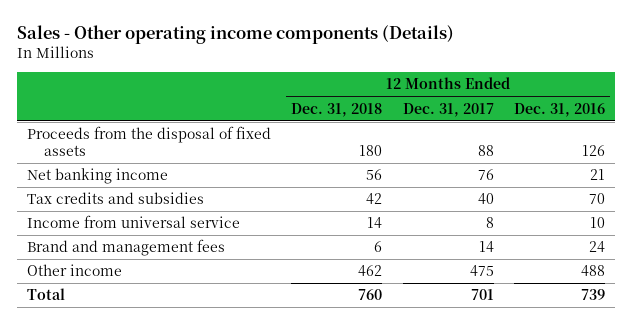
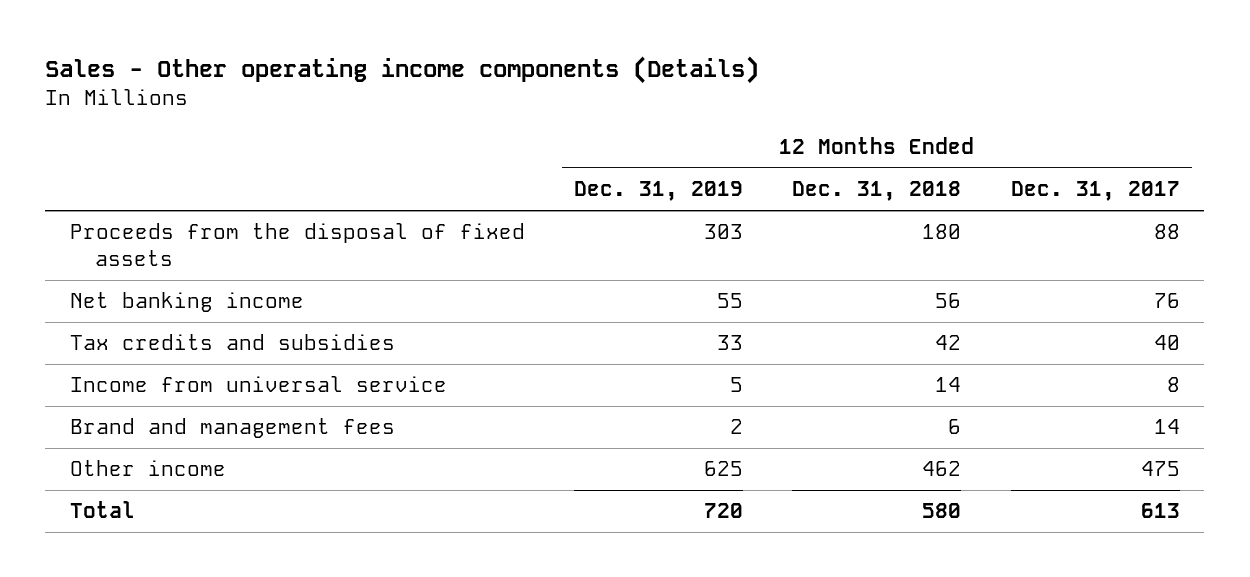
- | 12 Months Ended Dec. 31, 2018 | 12 Months Ended Dec. 31, 2017 | 12 Months Ended Dec. 31, 2016
+ | 12 Months Ended Dec. 31, 2019 | 12 Months Ended Dec. 31, 2018 | 12 Months Ended Dec. 31, 2017
- Total | 760 | 701 | 739
+ Total | 720 | 580 | 613

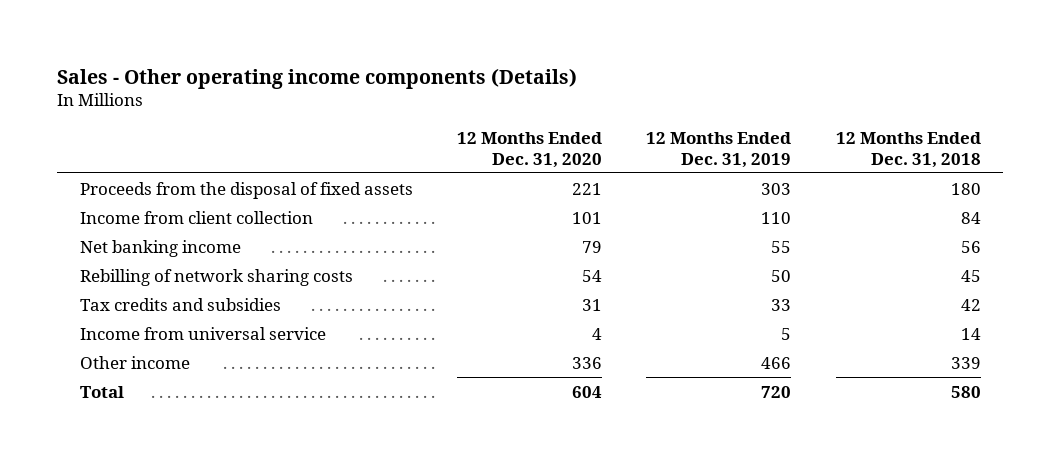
- | 12 Months Ended Dec. 31, 2019 | 12 Months Ended Dec. 31, 2018 | 12 Months Ended Dec. 31, 2017
+ | 12 Months Ended Dec. 31, 2020 | 12 Months Ended Dec. 31, 2019 | 12 Months Ended Dec. 31, 2018
+ Income from client collection | 101 | 110 | 84
+ Rebilling of network sharing costs | 54 | 50 | 45
- Brand and management fees | 2 | 6 | 14
- Other income | 625 | 462 | 475
+ Other income | 336 | 466 | 339

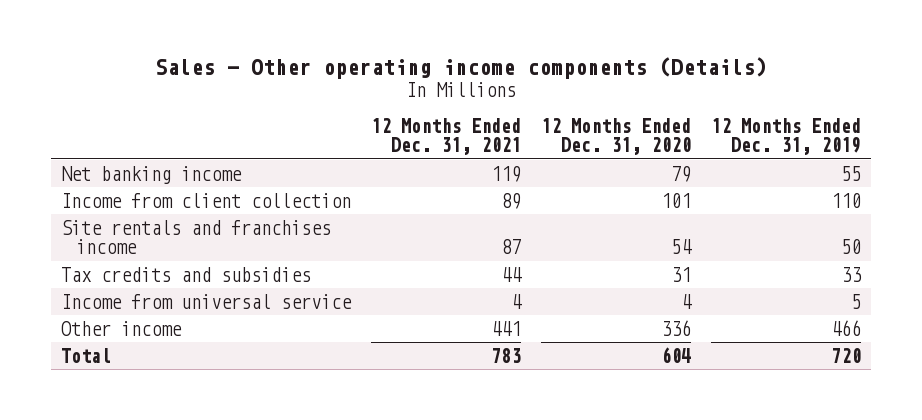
- | 12 Months Ended Dec. 31, 2020 | 12 Months Ended Dec. 31, 2019 | 12 Months Ended Dec. 31, 2018
+ | 12 Months Ended Dec. 31, 2021 | 12 Months Ended Dec. 31, 2020 | 12 Months Ended Dec. 31, 2019
- Proceeds from the disposal of fixed assets | 221 | 303 | 180
- Rebilling of network sharing costs | 54 | 50 | 45
moved down: Income from client collection | 89 | 101 | 110
+ Site rentals and franchises income | 87 | 54 | 50

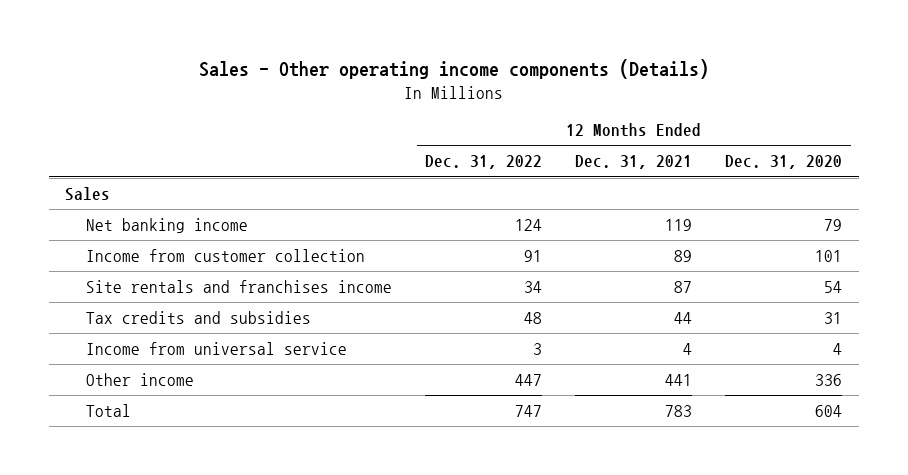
- | 12 Months Ended Dec. 31, 2021 | 12 Months Ended Dec. 31, 2020 | 12 Months Ended Dec. 31, 2019
+ | 12 Months Ended Dec. 31, 2022 | 12 Months Ended Dec. 31, 2021 | 12 Months Ended Dec. 31, 2020
+ Sales
- Income from client collection | 89 | 101 | 110
+ Income from customer collection | 91 | 89 | 101

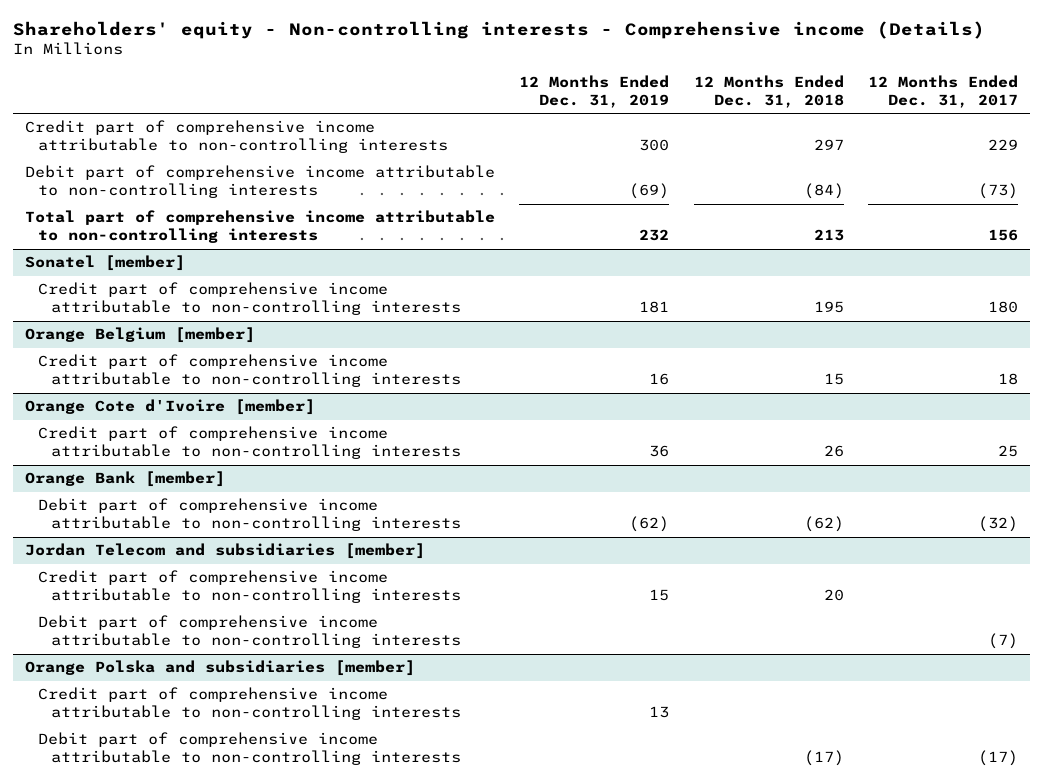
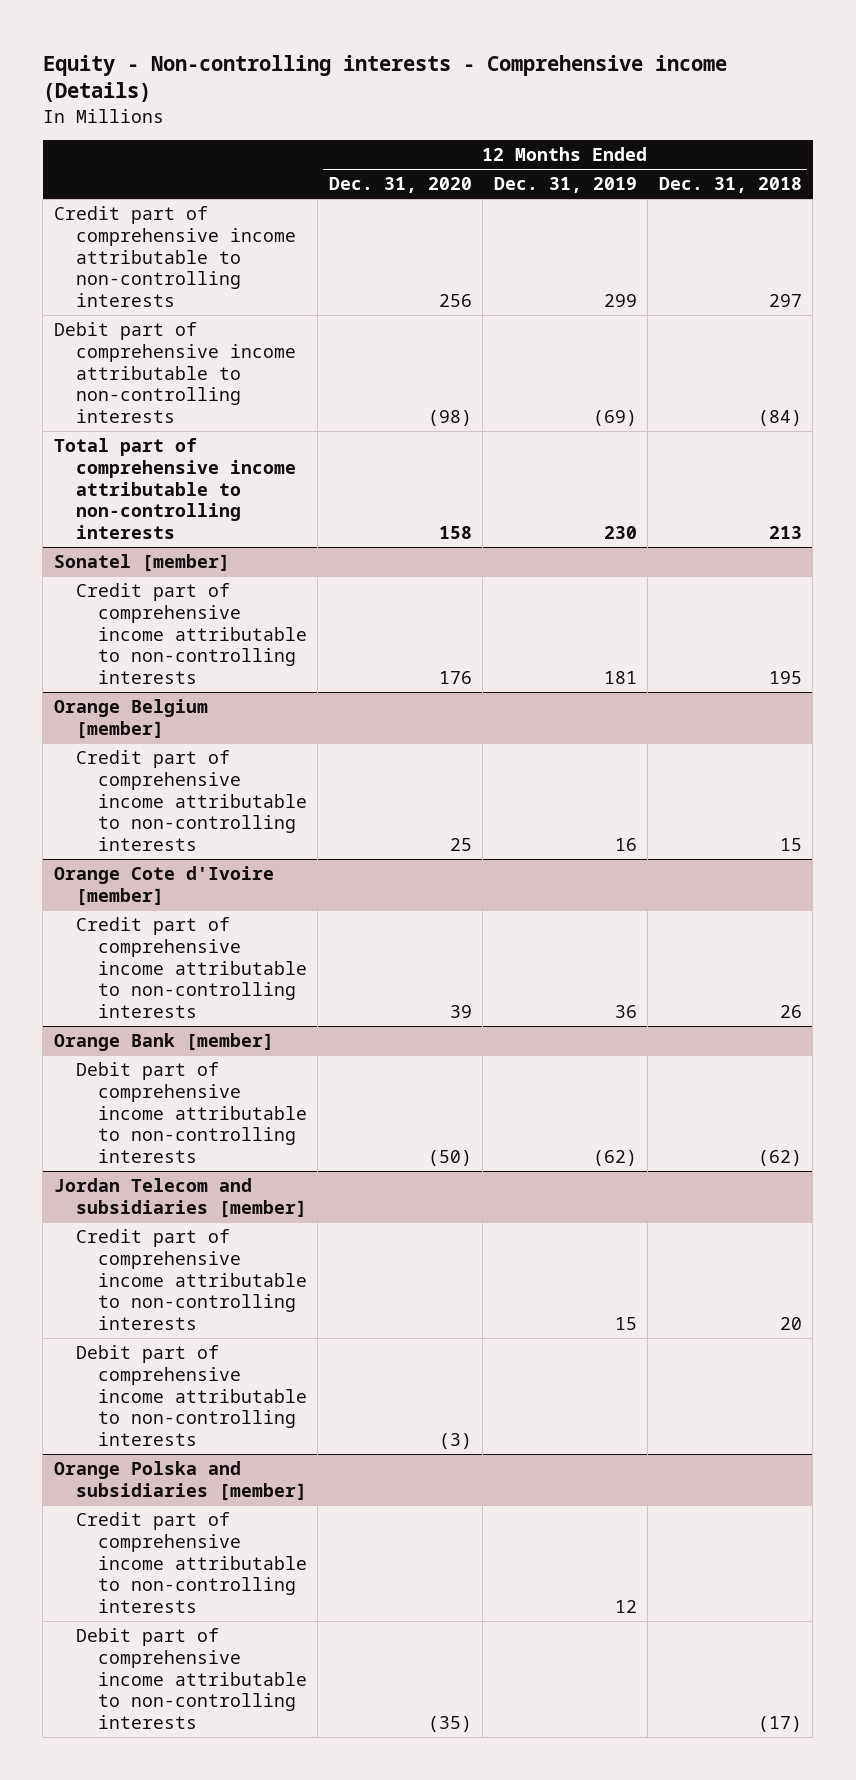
- Shareholders' equity - Non-controlling interests - Comprehensive income (Details)
+ Equity - Non-controlling interests - Comprehensive income (Details)
- | 12 Months Ended Dec. 31, 2019 | 12 Months Ended Dec. 31, 2018 | 12 Months Ended Dec. 31, 2017
+ | 12 Months Ended Dec. 31, 2020 | 12 Months Ended Dec. 31, 2019 | 12 Months Ended Dec. 31, 2018
- Credit part of comprehensive income attributable to non-controlling interests | 300 | 297 | 229
+ Credit part of comprehensive income attributable to non-controlling interests | 256 | 299 | 297
- Total part of comprehensive income attributable to non-controlling interests | 232 | 213 | 156
+ Total part of comprehensive income attributable to non-controlling interests | 158 | 230 | 213
@ Orange Polska and subsidiaries [member]
- Credit part of comprehensive income attributable to non-controlling interests | 13 | |
+ Credit part of comprehensive income attributable to non-controlling interests | | 12 |

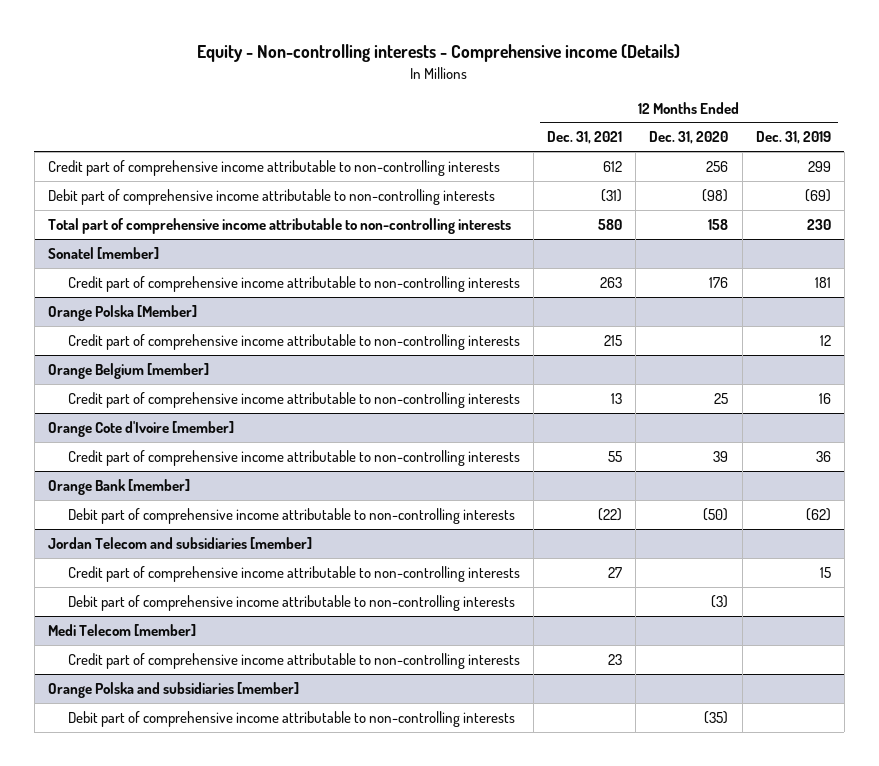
- | 12 Months Ended Dec. 31, 2020 | 12 Months Ended Dec. 31, 2019 | 12 Months Ended Dec. 31, 2018
+ | 12 Months Ended Dec. 31, 2021 | 12 Months Ended Dec. 31, 2020 | 12 Months Ended Dec. 31, 2019
+ Orange Polska [Member]
+ Credit part of comprehensive income attributable to non-controlling interests | 215 | | 12
+ Medi Telecom [member]
+ Credit part of comprehensive income attributable to non-controlling interests | 23 | |
@ Orange Polska and subsidiaries [member]
- Credit part of comprehensive income attributable to non-controlling interests | | 12 |

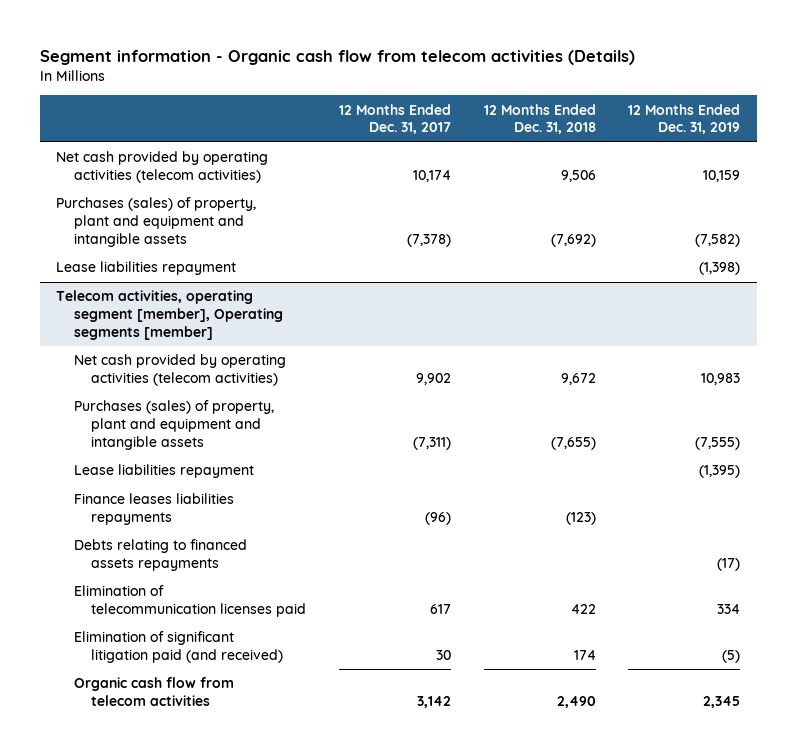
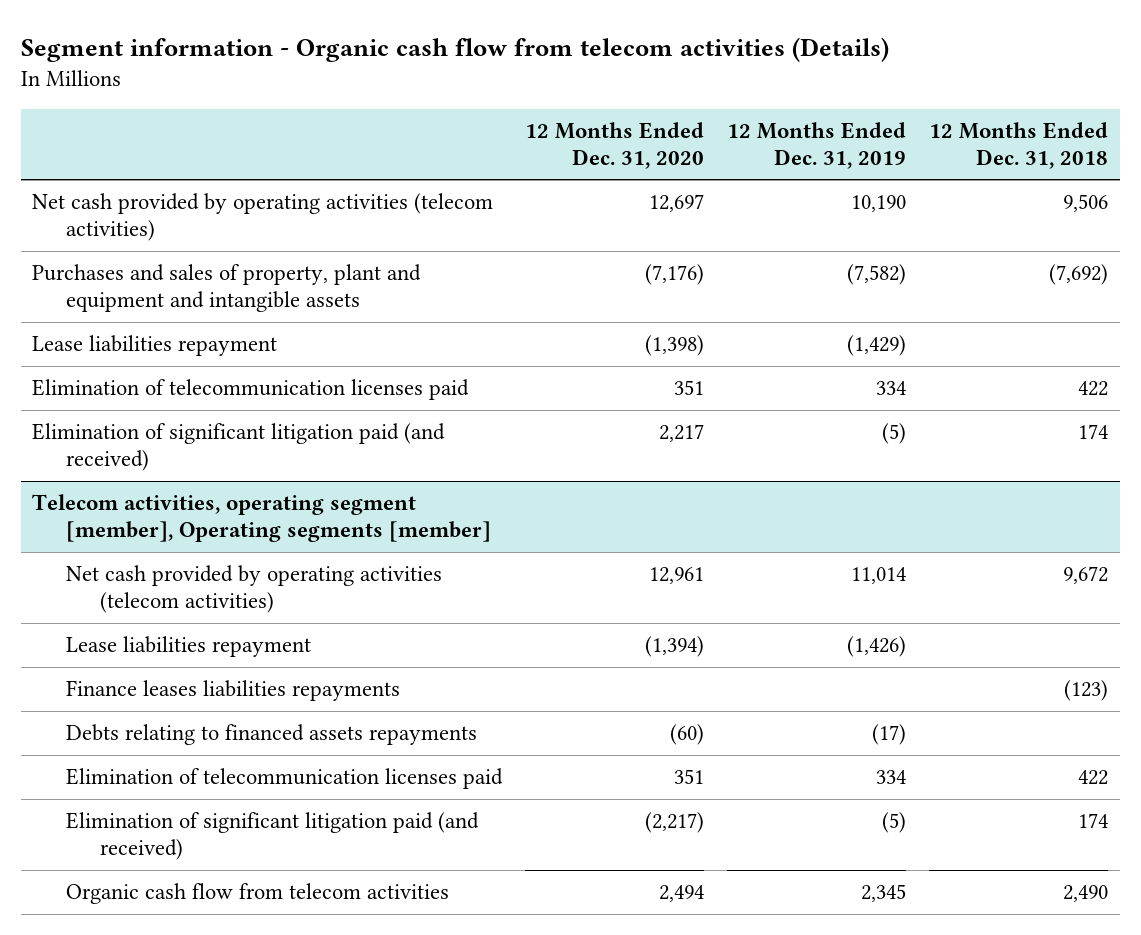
- | 12 Months Ended Dec. 31, 2017 | 12 Months Ended Dec. 31, 2018 | 12 Months Ended Dec. 31, 2019
+ | 12 Months Ended Dec. 31, 2020 | 12 Months Ended Dec. 31, 2019 | 12 Months Ended Dec. 31, 2018
- Net cash provided by operating activities (telecom activities) | 10,174 | 9,506 | 10,159
- Purchases (sales) of property, plant and equipment and intangible assets | (7,378) | (7,692) | (7,582)
- Lease liabilities repayment | | | (1,398)
+ Net cash provided by operating activities (telecom activities) | 12,697 | 10,190 | 9,506
+ Purchases and sales of property, plant and equipment and intangible assets | (7,176) | (7,582) | (7,692)
+ Lease liabilities repayment | (1,398) | (1,429) |
+ Elimination of telecommunication licenses paid | 351 | 334 | 422
+ Elimination of significant litigation paid (and received) | 2,217 | (5) | 174
@ Telecom activities, operating segment [member], Operating segments [member]
- Net cash provided by operating activities (telecom activities) | 9,902 | 9,672 | 10,983
- Purchases (sales) of property, plant and equipment and intangible assets | (7,311) | (7,655) | (7,555)
- Lease liabilities repayment | | | (1,395)
+ Net cash provided by operating activities (telecom activities) | 12,961 | 11,014 | 9,672
+ Lease liabilities repayment | (1,394) | (1,426) |

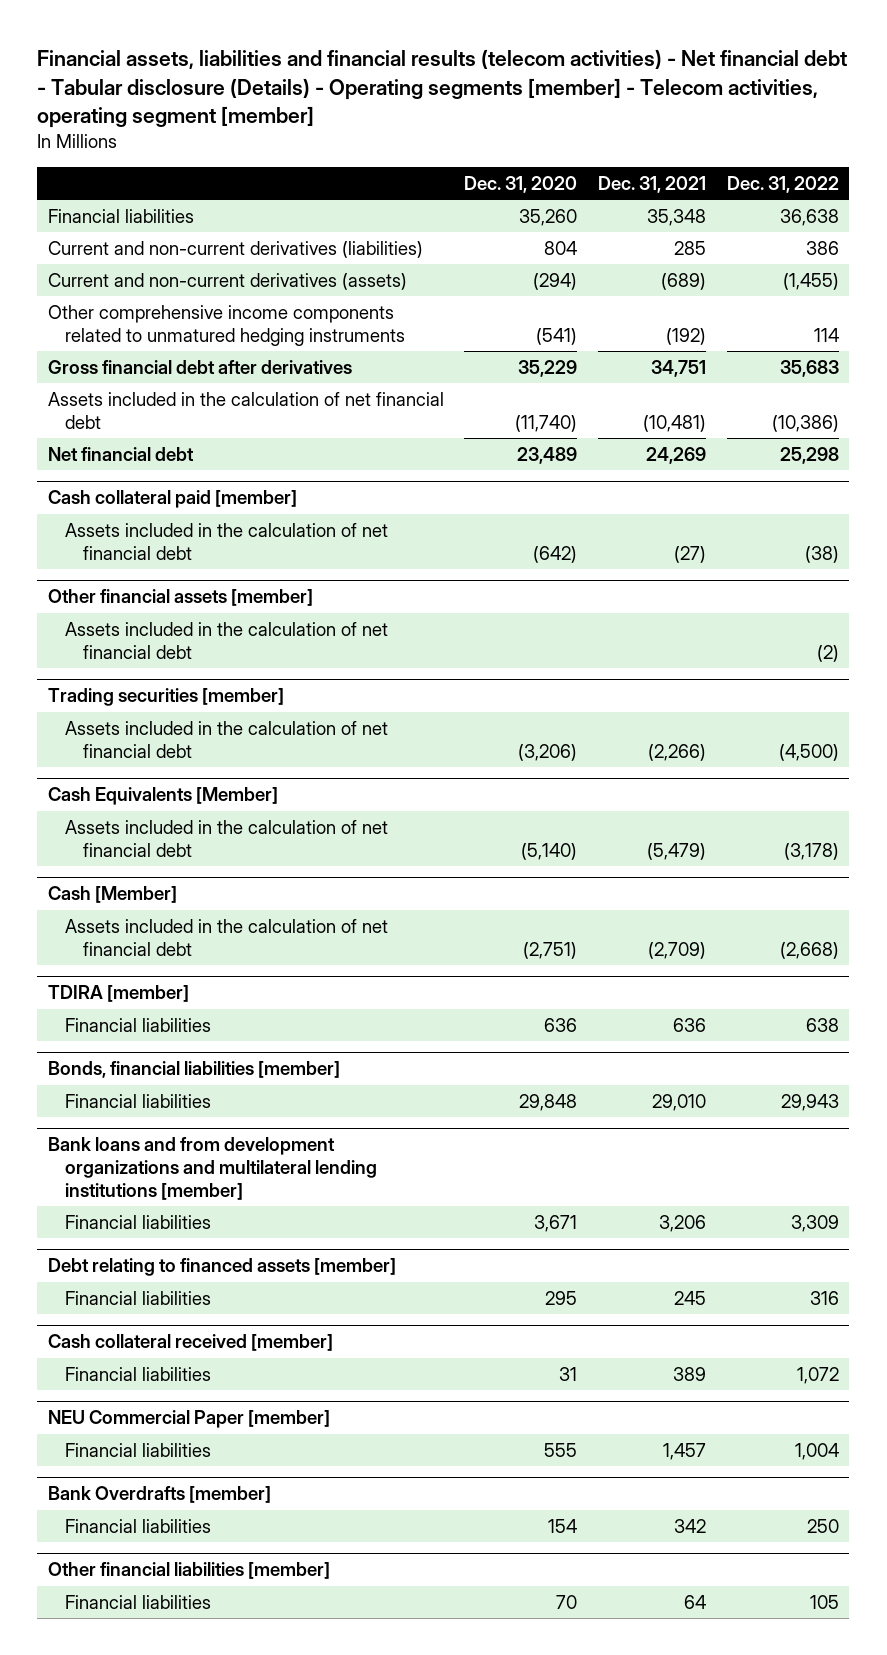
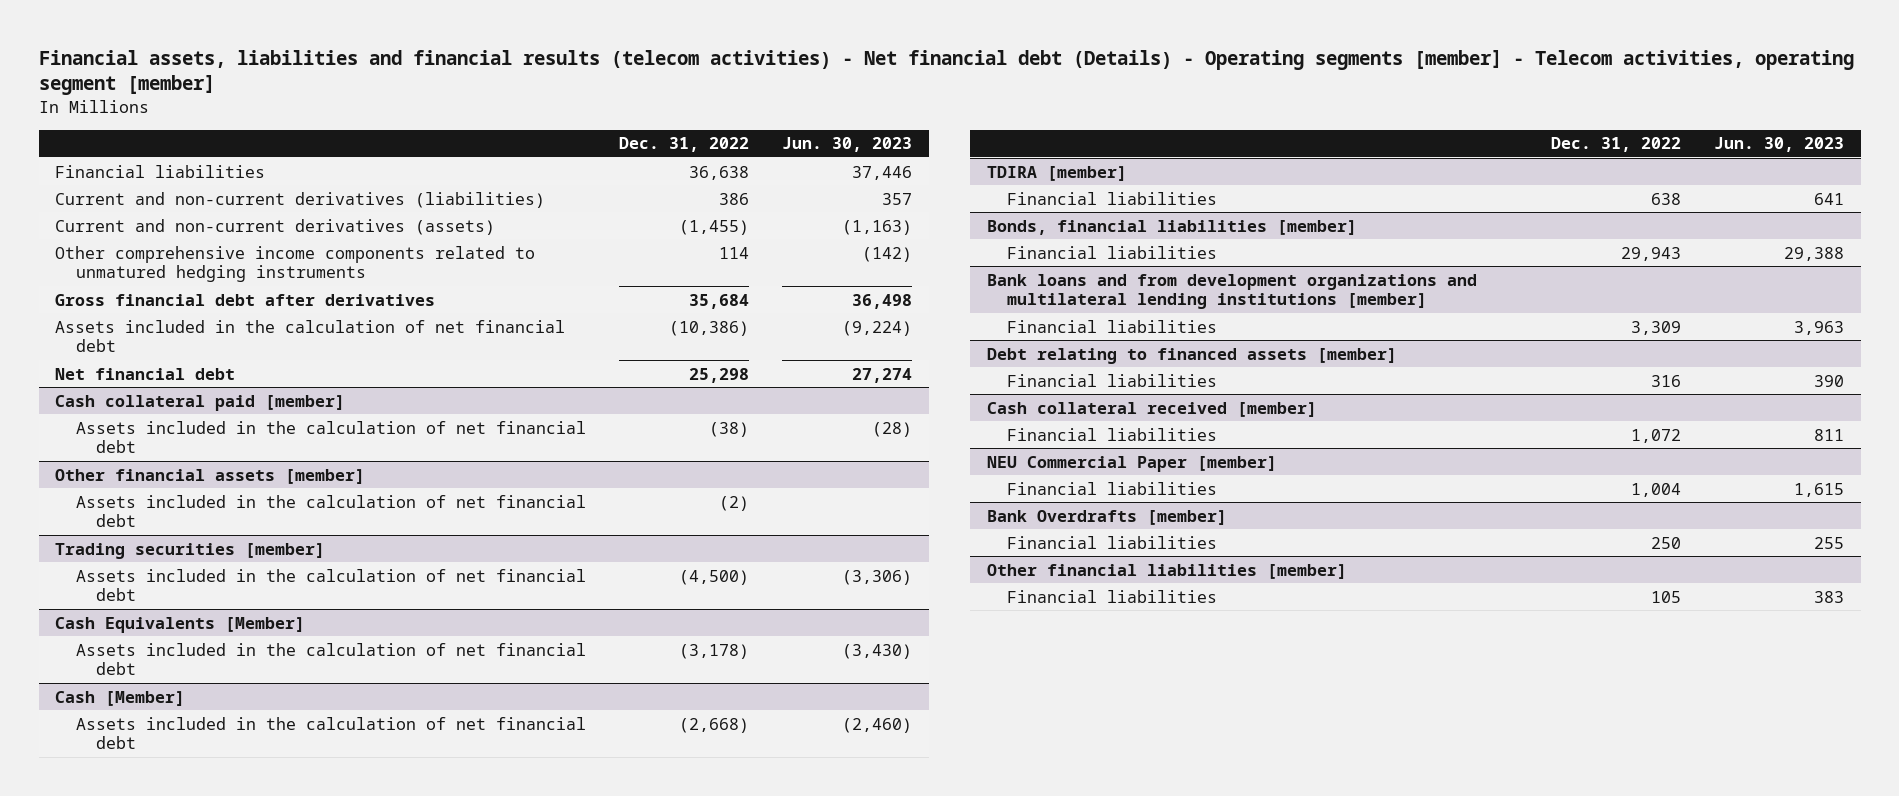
- Financial assets, liabilities and financial results (telecom activities) - Net financial debt - Tabular disclosure (Details) - Operating segments [member] - Telecom activities, operating segment [member]
+ Financial assets, liabilities and financial results (telecom activities) - Net financial debt (Details) - Operating segments [member] - Telecom activities, operating segment [member]
- | Dec. 31, 2020 | Dec. 31, 2021 | Dec. 31, 2022
+ | Dec. 31, 2022 | Jun. 30, 2023
- Gross financial debt after derivatives | 35,229 | 34,751 | 35,683
+ Gross financial debt after derivatives | 35,684 | 36,498

